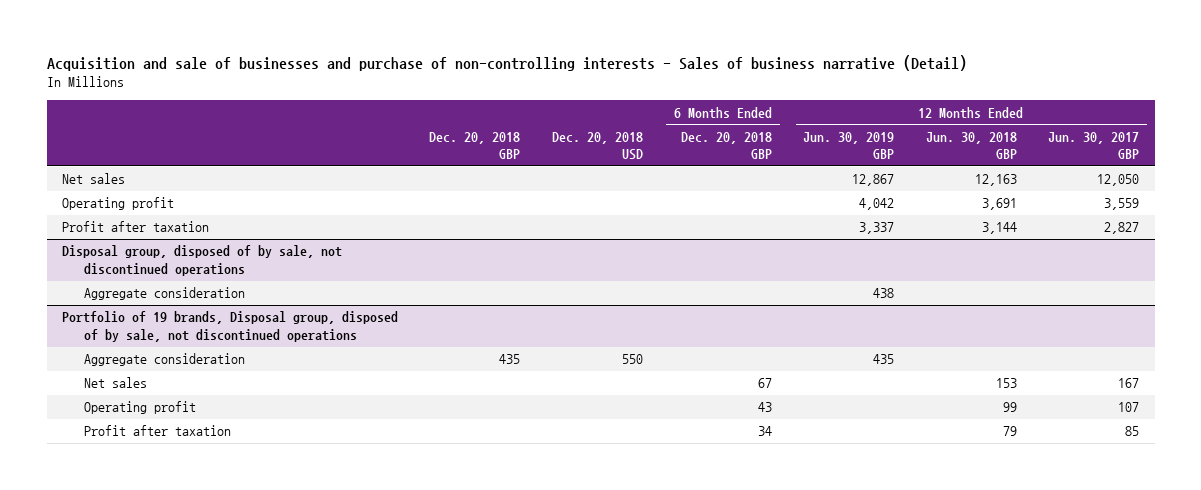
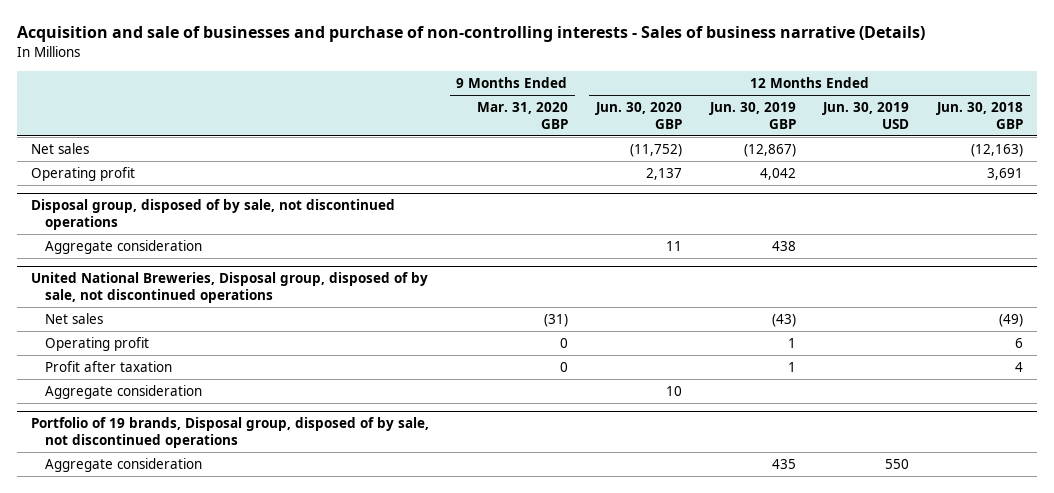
- Acquisition and sale of businesses and purchase of non-controlling interests - Sales of business narrative (Detail)
+ Acquisition and sale of businesses and purchase of non-controlling interests - Sales of business narrative (Details)
- | Dec. 20, 2018 GBP | Dec. 20, 2018 USD | 6 Months Ended Dec. 20, 2018 GBP | 12 Months Ended Jun. 30, 2019 GBP | 12 Months Ended Jun. 30, 2018 GBP | 12 Months Ended Jun. 30, 2017 GBP
+ | 9 Months Ended Mar. 31, 2020 GBP | 12 Months Ended Jun. 30, 2020 GBP | 12 Months Ended Jun. 30, 2019 GBP | 12 Months Ended Jun. 30, 2019 USD | 12 Months Ended Jun. 30, 2018 GBP
- Net sales | | | | 12,867 | 12,163 | 12,050
+ Net sales | | (11,752) | (12,867) | | (12,163)
- Profit after taxation | | | | 3,337 | 3,144 | 2,827
+ United National Breweries, Disposal group, disposed of by sale, not discontinued operations
+ Net sales | (31) | | (43) | | (49)
+ Operating profit | 0 | | 1 | | 6
+ Profit after taxation | 0 | | 1 | | 4
+ Aggregate consideration | | 10 | | |
@ Portfolio of 19 brands, Disposal group, disposed of by sale, not discontinued operations
- Net sales | | | 67 | | 153 | 167
- Operating profit | | | 43 | | 99 | 107
- Profit after taxation | | | 34 | | 79 | 85

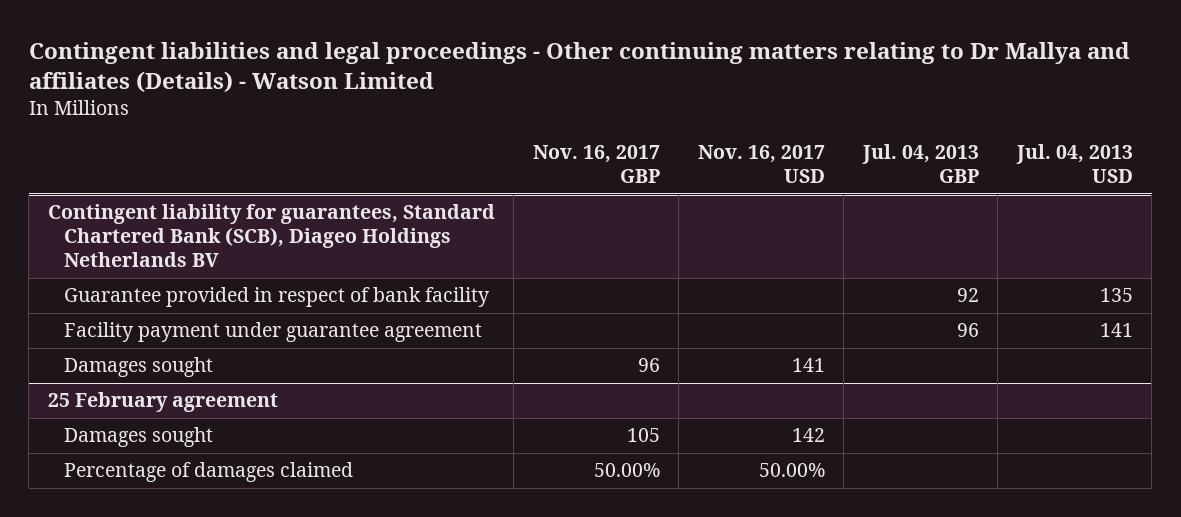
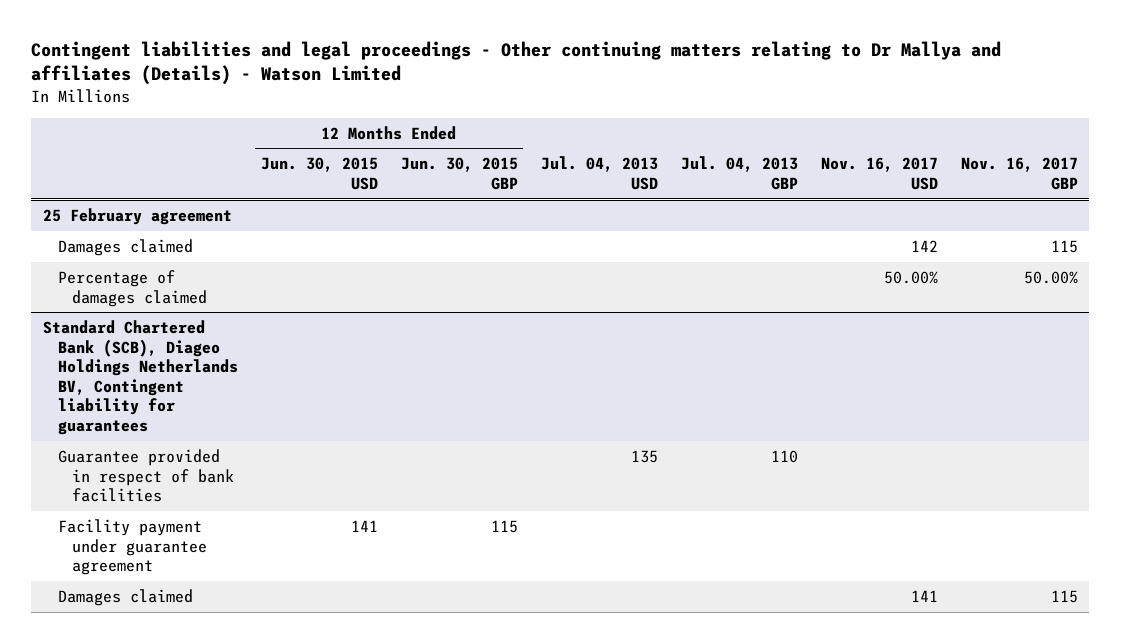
- | Nov. 16, 2017 GBP | Nov. 16, 2017 USD | Jul. 04, 2013 GBP | Jul. 04, 2013 USD
+ | 12 Months Ended Jun. 30, 2015 USD | 12 Months Ended Jun. 30, 2015 GBP | Jul. 04, 2013 USD | Jul. 04, 2013 GBP | Nov. 16, 2017 USD | Nov. 16, 2017 GBP
- Contingent liability for guarantees, Standard Chartered Bank (SCB), Diageo Holdings Netherlands BV
- Guarantee provided in respect of bank facility | | | 92 | 135
- Facility payment under guarantee agreement | | | 96 | 141
- Damages sought | 96 | 141 | |
@ 25 February agreement
- Damages sought | 105 | 142 | |
+ Damages claimed | | | | | 142 | 115
+ Standard Chartered Bank (SCB), Diageo Holdings Netherlands BV, Contingent liability for guarantees
+ Guarantee provided in respect of bank facilities | | | 135 | 110 | |
+ Facility payment under guarantee agreement | 141 | 115 | | | |
+ Damages claimed | | | | | 141 | 115

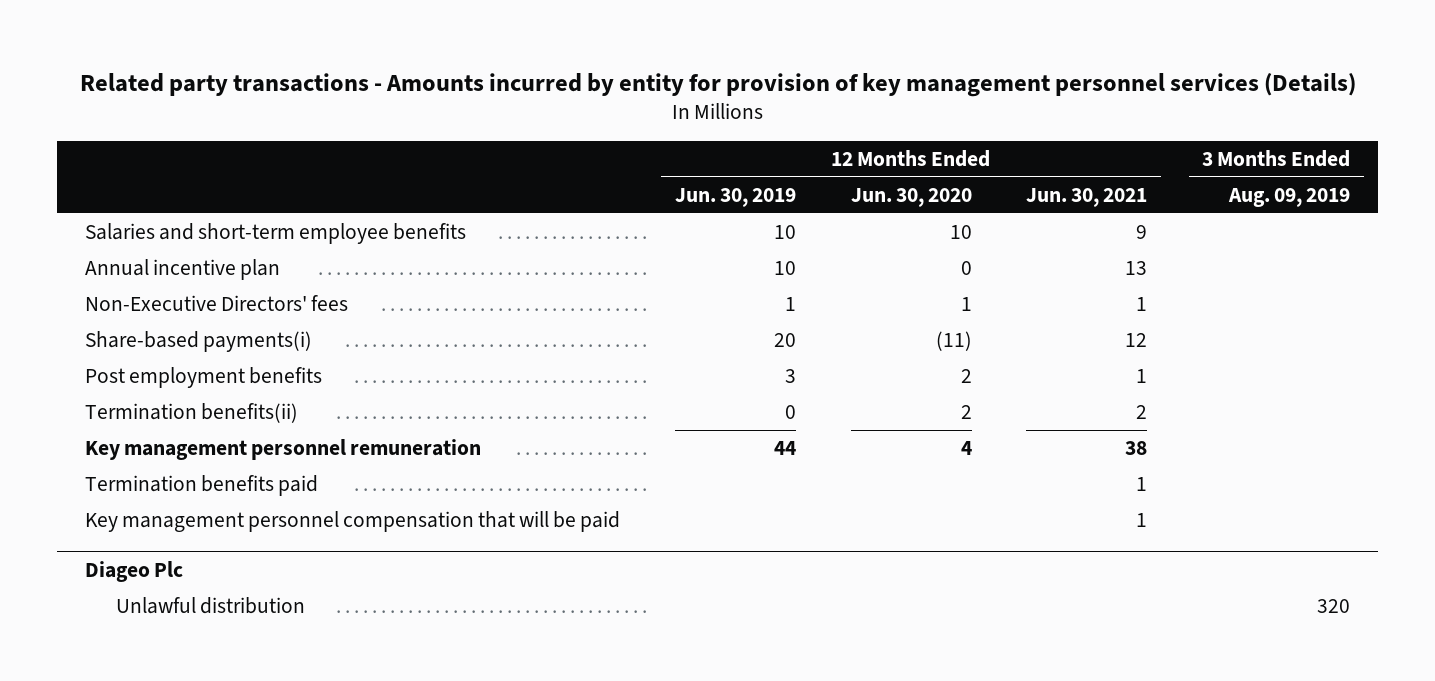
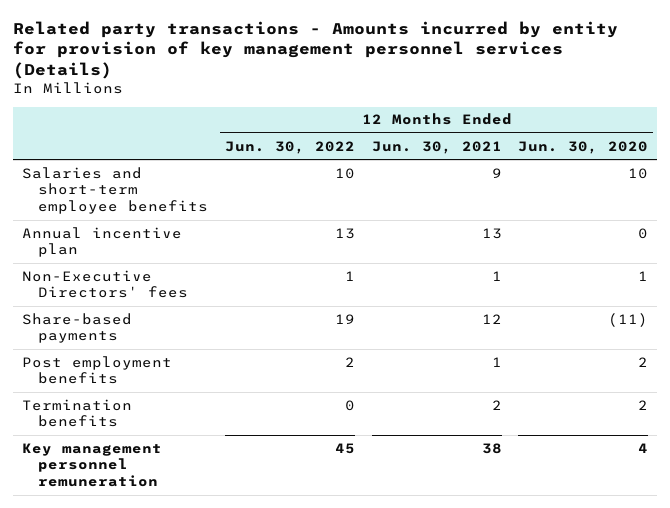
- | 12 Months Ended Jun. 30, 2019 | 12 Months Ended Jun. 30, 2020 | 12 Months Ended Jun. 30, 2021 | 3 Months Ended Aug. 09, 2019
+ | 12 Months Ended Jun. 30, 2022 | 12 Months Ended Jun. 30, 2021 | 12 Months Ended Jun. 30, 2020
- Share-based payments(i) | 20 | (11) | 12 |
+ Share-based payments | 19 | 12 | (11)
- Termination benefits(ii) | 0 | 2 | 2 |
+ Termination benefits | 0 | 2 | 2
- Termination benefits paid | | | 1 |
- Key management personnel compensation that will be paid | | | 1 |
- Diageo Plc
- Unlawful distribution | | | | 320

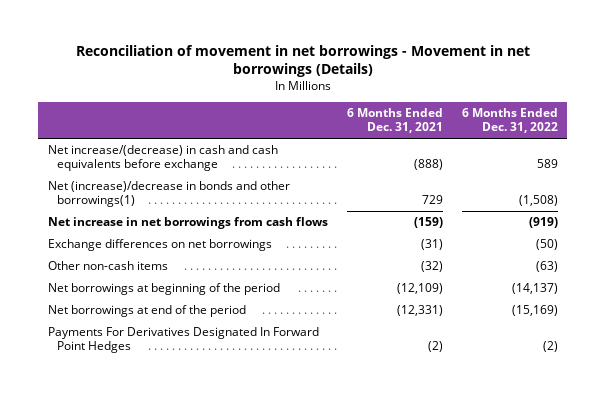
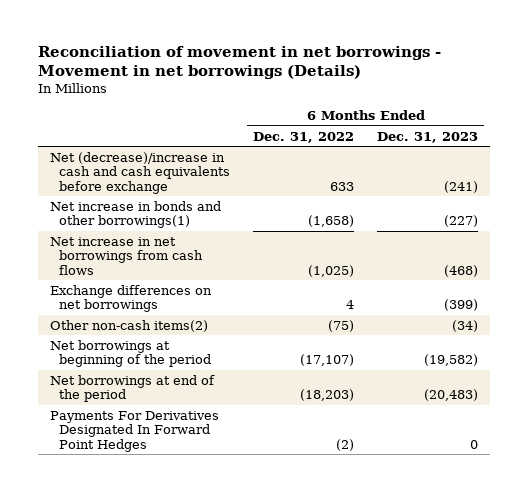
- | 6 Months Ended Dec. 31, 2021 | 6 Months Ended Dec. 31, 2022
+ | 6 Months Ended Dec. 31, 2022 | 6 Months Ended Dec. 31, 2023
- Net increase/(decrease) in cash and cash equivalents before exchange | (888) | 589
- Net (increase)/decrease in bonds and other borrowings(1) | 729 | (1,508)
- Net increase in net borrowings from cash flows | (159) | (919)
- Exchange differences on net borrowings | (31) | (50)
- Other non-cash items | (32) | (63)
- Net borrowings at beginning of the period | (12,109) | (14,137)
- Net borrowings at end of the period | (12,331) | (15,169)
+ Net (decrease)/increase in cash and cash equivalents before exchange | 633 | (241)
+ Net increase in bonds and other borrowings(1) | (1,658) | (227)
+ Net increase in net borrowings from cash flows | (1,025) | (468)
+ Exchange differences on net borrowings | 4 | (399)
+ Other non-cash items(2) | (75) | (34)
+ Net borrowings at beginning of the period | (17,107) | (19,582)
+ Net borrowings at end of the period | (18,203) | (20,483)

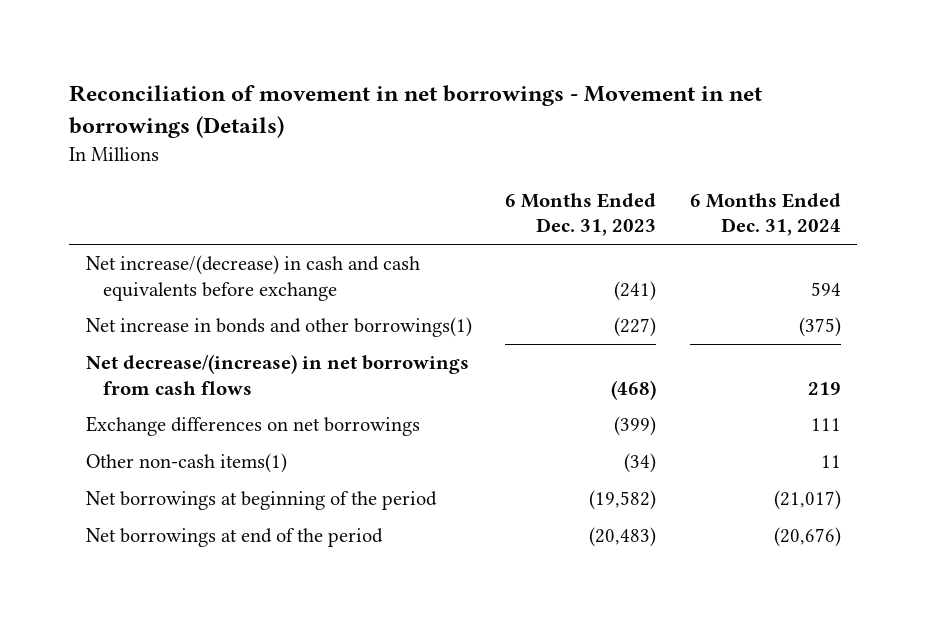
- | 6 Months Ended Dec. 31, 2022 | 6 Months Ended Dec. 31, 2023
+ | 6 Months Ended Dec. 31, 2023 | 6 Months Ended Dec. 31, 2024
- Net (decrease)/increase in cash and cash equivalents before exchange | 633 | (241)
+ Net increase/(decrease) in cash and cash equivalents before exchange | (241) | 594
- Net increase in net borrowings from cash flows | (1,025) | (468)
+ Net decrease/(increase) in net borrowings from cash flows | (468) | 219
- Other non-cash items(2) | (75) | (34)
+ Other non-cash items(1) | (34) | 11
- Payments For Derivatives Designated In Forward Point Hedges | (2) | 0

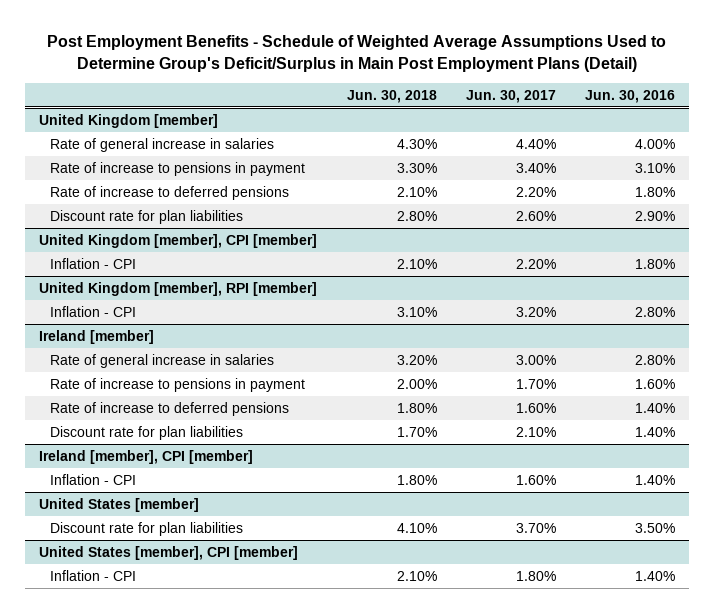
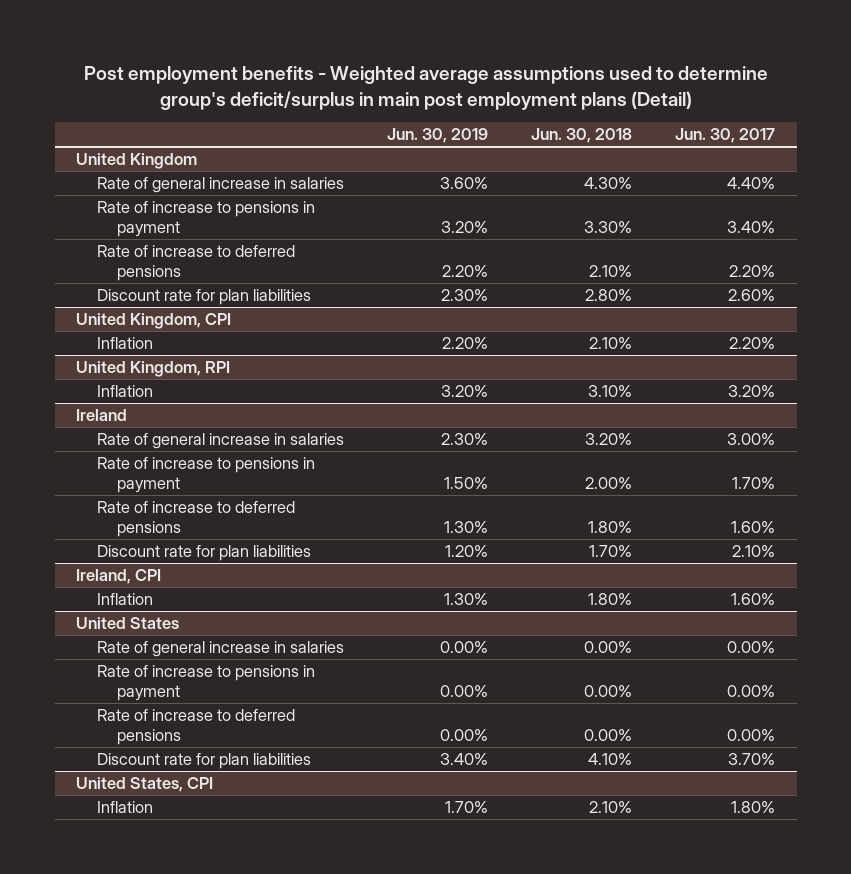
- Post Employment Benefits - Schedule of Weighted Average Assumptions Used to Determine Group's Deficit/Surplus in Main Post Employment Plans (Detail)
+ Post employment benefits - Weighted average assumptions used to determine group's deficit/surplus in main post employment plans (Detail)
- | Jun. 30, 2018 | Jun. 30, 2017 | Jun. 30, 2016
+ | Jun. 30, 2019 | Jun. 30, 2018 | Jun. 30, 2017
- United Kingdom [member]
+ United Kingdom
- United Kingdom [member], CPI [member]
- Inflation - CPI | 2.10% | 2.20% | 1.80%
- United Kingdom [member], RPI [member]
- Inflation - CPI | 3.10% | 3.20% | 2.80%
- Ireland [member]
+ United Kingdom, CPI
+ Inflation | 2.20% | 2.10% | 2.20%
+ United Kingdom, RPI
+ Inflation | 3.20% | 3.10% | 3.20%
+ Ireland
- Ireland [member], CPI [member]
- Inflation - CPI | 1.80% | 1.60% | 1.40%
- United States [member]
+ Ireland, CPI
+ Inflation | 1.30% | 1.80% | 1.60%
+ United States
+ Rate of general increase in salaries | 0.00% | 0.00% | 0.00%
+ Rate of increase to pensions in payment | 0.00% | 0.00% | 0.00%
+ Rate of increase to deferred pensions | 0.00% | 0.00% | 0.00%
- United States [member], CPI [member]
- Inflation - CPI | 2.10% | 1.80% | 1.40%
+ United States, CPI
+ Inflation | 1.70% | 2.10% | 1.80%

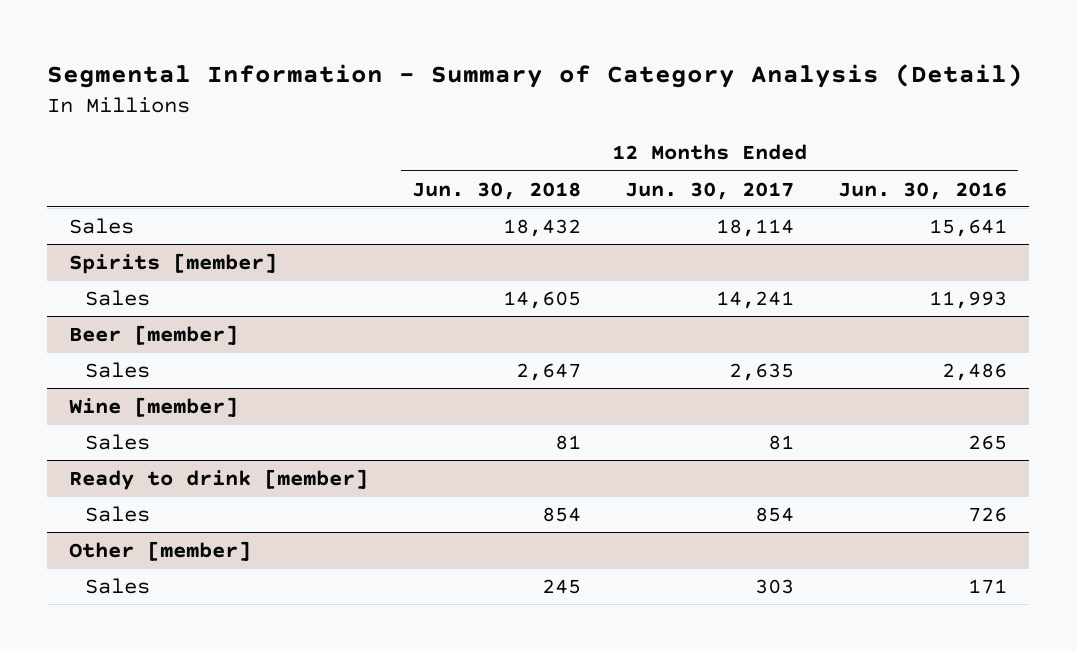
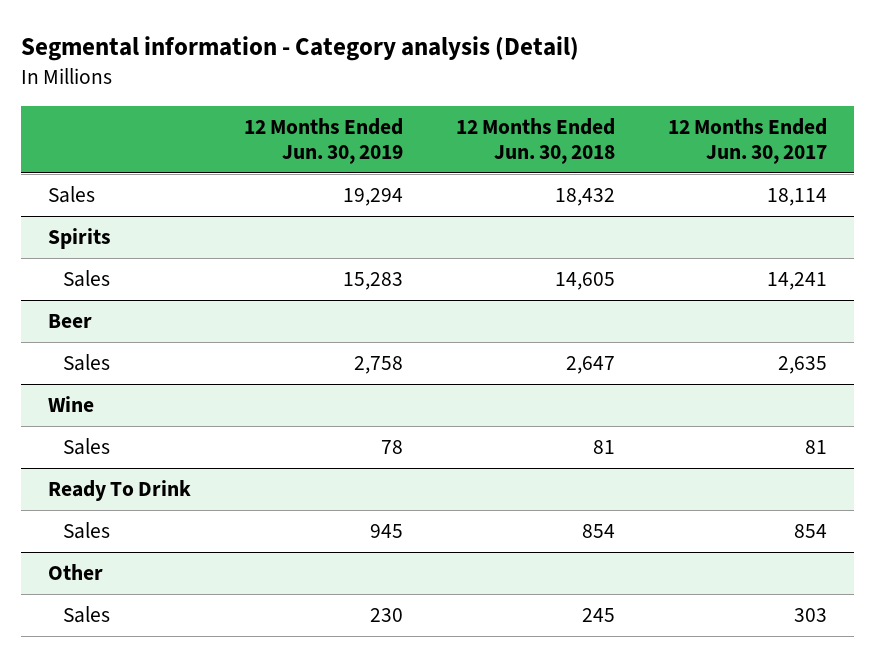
- Segmental Information - Summary of Category Analysis (Detail)
+ Segmental information - Category analysis (Detail)
- | 12 Months Ended Jun. 30, 2018 | 12 Months Ended Jun. 30, 2017 | 12 Months Ended Jun. 30, 2016
+ | 12 Months Ended Jun. 30, 2019 | 12 Months Ended Jun. 30, 2018 | 12 Months Ended Jun. 30, 2017
- Spirits [member]
+ Spirits
- Beer [member]
+ Beer
- Wine [member]
+ Wine
- Ready to drink [member]
+ Ready To Drink
- Other [member]
+ Other

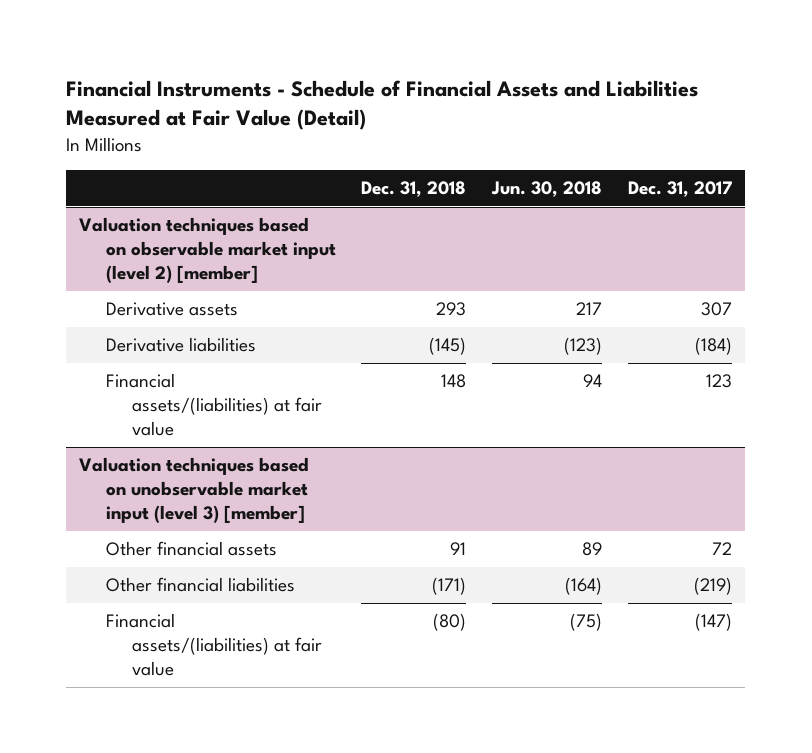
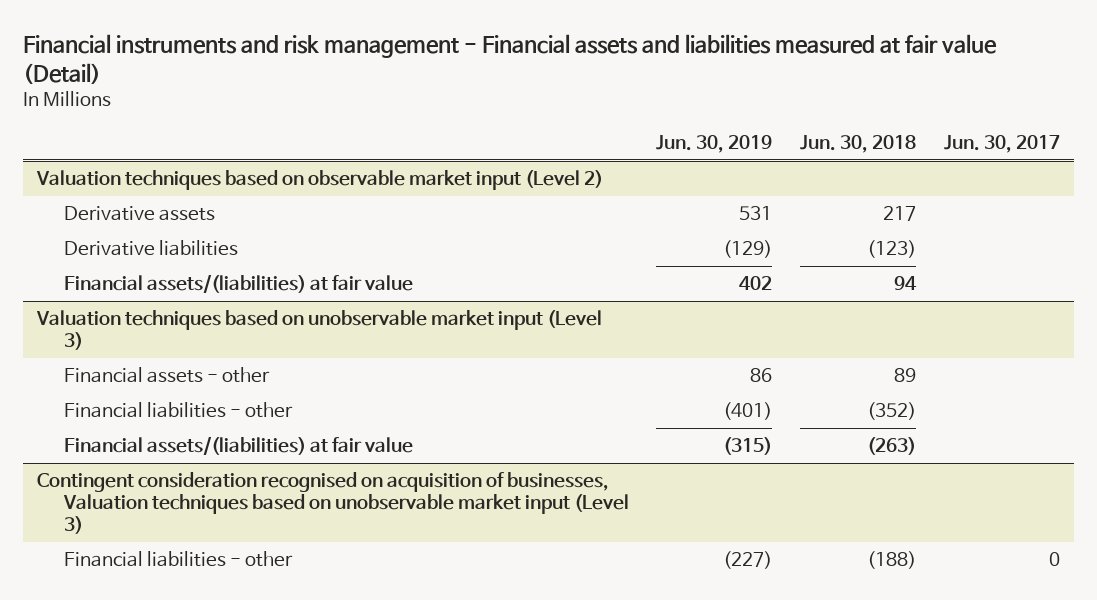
- Financial Instruments - Schedule of Financial Assets and Liabilities Measured at Fair Value (Detail)
+ Financial instruments and risk management - Financial assets and liabilities measured at fair value (Detail)
- | Dec. 31, 2018 | Jun. 30, 2018 | Dec. 31, 2017
+ | Jun. 30, 2019 | Jun. 30, 2018 | Jun. 30, 2017
- Valuation techniques based on observable market input (level 2) [member]
+ Valuation techniques based on observable market input (Level 2)
- Valuation techniques based on unobservable market input (level 3) [member]
- Other financial assets | 91 | 89 | 72
- Other financial liabilities | (171) | (164) | (219)
- Financial assets/(liabilities) at fair value | (80) | (75) | (147)
+ Valuation techniques based on unobservable market input (Level 3)
+ Financial assets - other | 86 | 89 |
+ Financial liabilities - other | (401) | (352) |
+ Financial assets/(liabilities) at fair value | (315) | (263) |
+ Contingent consideration recognised on acquisition of businesses, Valuation techniques based on unobservable market input (Level 3)
+ Financial liabilities - other | (227) | (188) | 0

